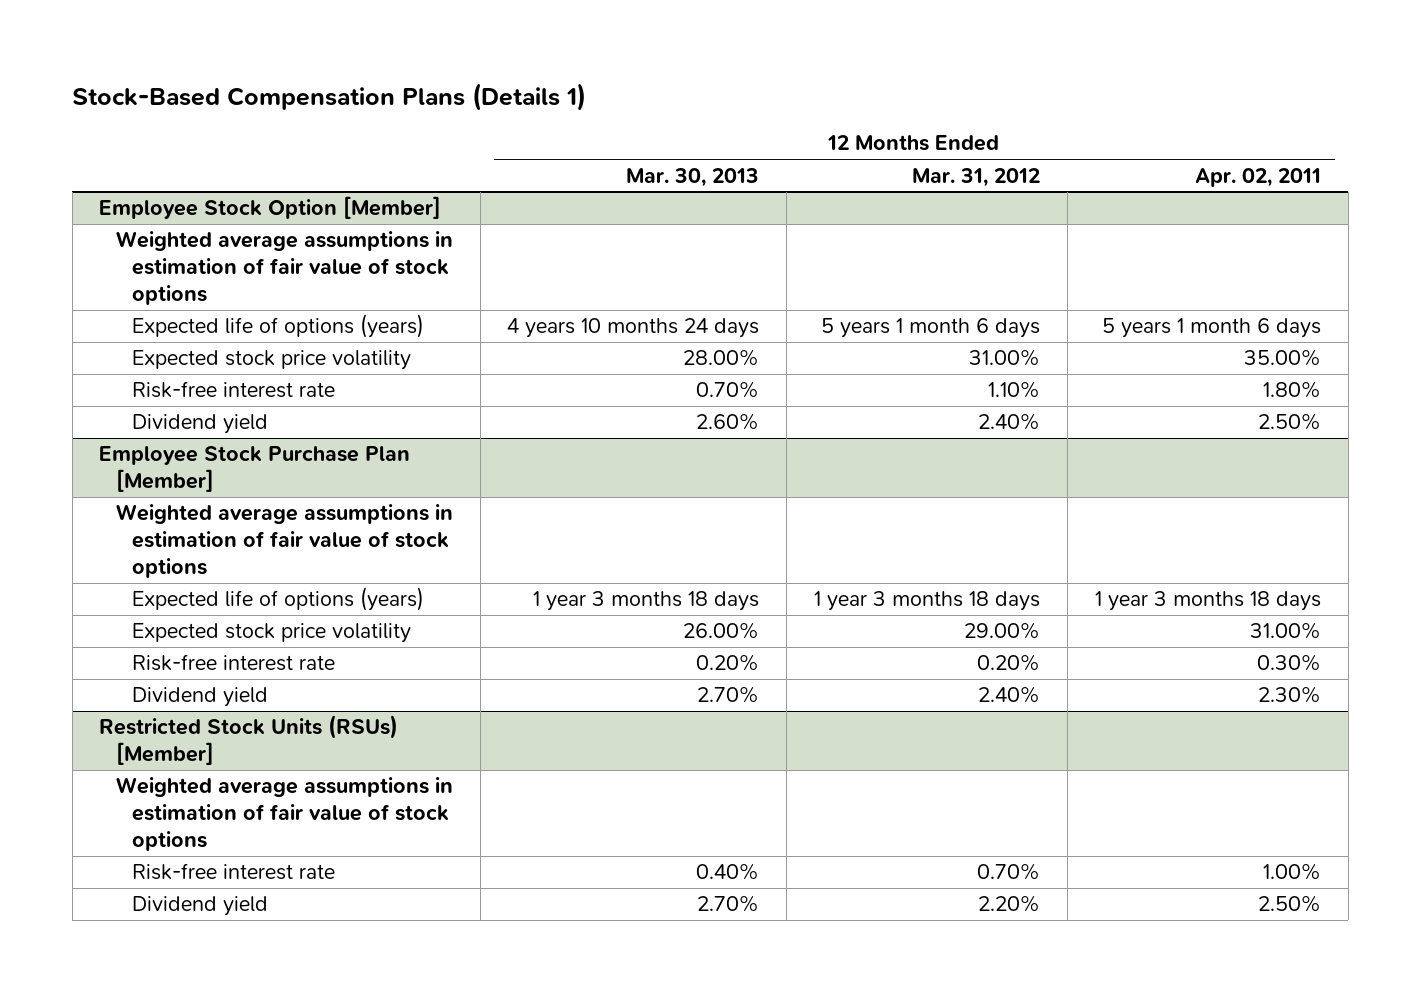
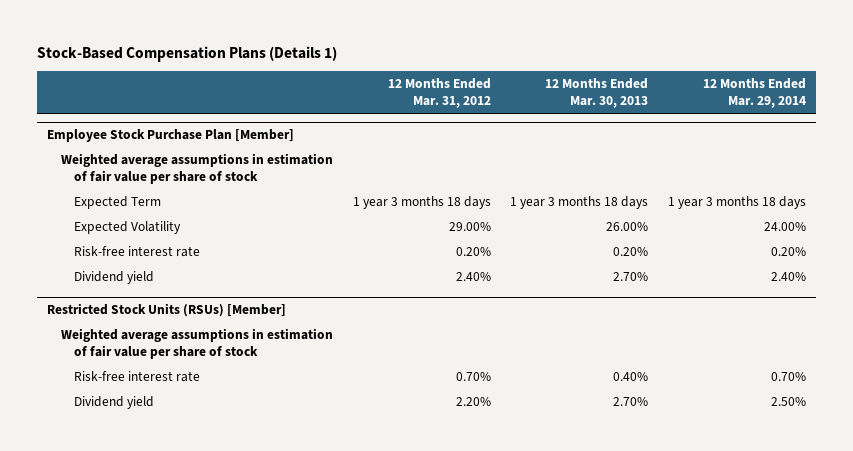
- | 12 Months Ended Mar. 30, 2013 | 12 Months Ended Mar. 31, 2012 | 12 Months Ended Apr. 02, 2011
+ | 12 Months Ended Mar. 31, 2012 | 12 Months Ended Mar. 30, 2013 | 12 Months Ended Mar. 29, 2014
- Employee Stock Option [Member]
- Weighted average assumptions in estimation of fair value of stock options
- Expected life of options (years) | 4 years 10 months 24 days | 5 years 1 month 6 days | 5 years 1 month 6 days
- Expected stock price volatility | 28.00% | 31.00% | 35.00%
- Risk-free interest rate | 0.70% | 1.10% | 1.80%
- Dividend yield | 2.60% | 2.40% | 2.50%
@ Employee Stock Purchase Plan [Member]
- Weighted average assumptions in estimation of fair value of stock options
- Expected life of options (years) | 1 year 3 months 18 days | 1 year 3 months 18 days | 1 year 3 months 18 days
- Expected stock price volatility | 26.00% | 29.00% | 31.00%
+ Weighted average assumptions in estimation of fair value per share of stock
+ Expected Term | 1 year 3 months 18 days | 1 year 3 months 18 days | 1 year 3 months 18 days
+ Expected Volatility | 29.00% | 26.00% | 24.00%
@ Restricted Stock Units (RSUs) [Member]
- Weighted average assumptions in estimation of fair value of stock options
+ Weighted average assumptions in estimation of fair value per share of stock

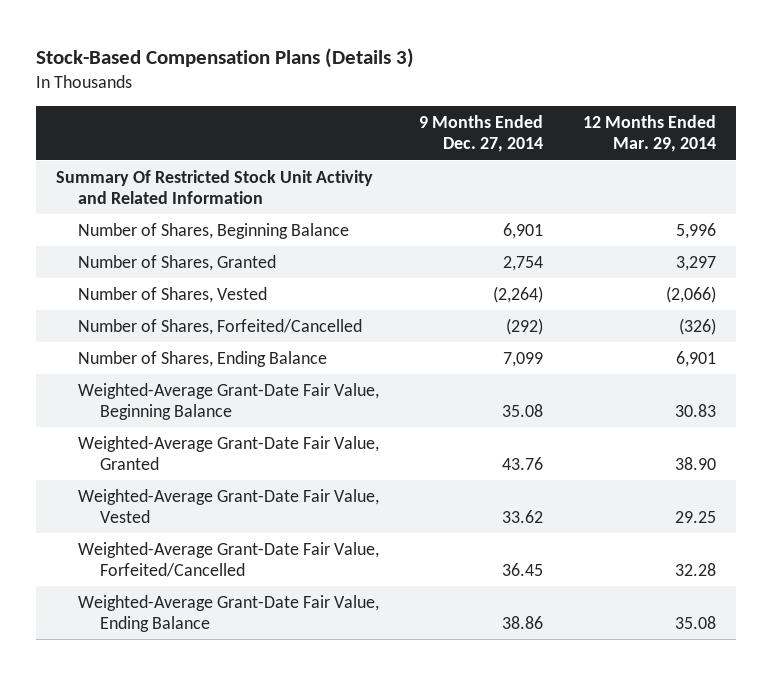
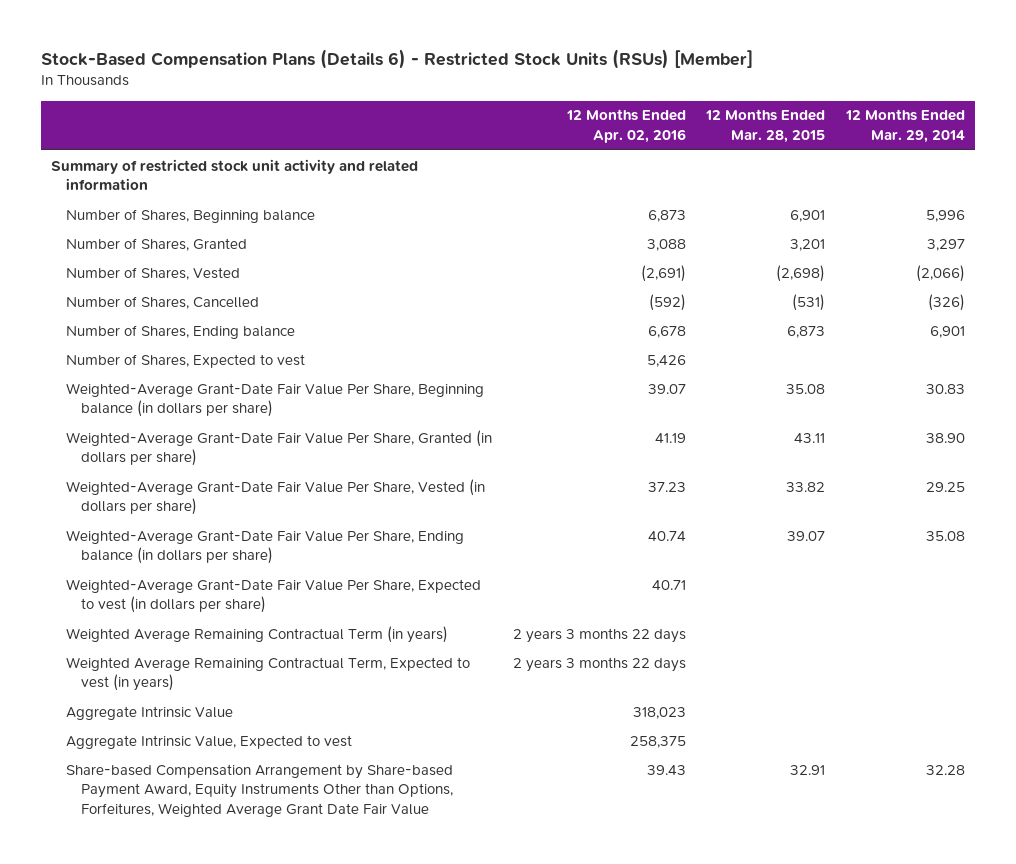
- Stock-Based Compensation Plans (Details 3)
+ Stock-Based Compensation Plans (Details 6) - Restricted Stock Units (RSUs) [Member]
- | 9 Months Ended Dec. 27, 2014 | 12 Months Ended Mar. 29, 2014
+ | 12 Months Ended Apr. 02, 2016 | 12 Months Ended Mar. 28, 2015 | 12 Months Ended Mar. 29, 2014
- Summary Of Restricted Stock Unit Activity and Related Information
- Number of Shares, Beginning Balance | 6,901 | 5,996
+ Summary of restricted stock unit activity and related information
+ Number of Shares, Beginning balance | 6,873 | 6,901 | 5,996
- Number of Shares, Forfeited/Cancelled | (292) | (326)
- Number of Shares, Ending Balance | 7,099 | 6,901
- Weighted-Average Grant-Date Fair Value, Beginning Balance | 35.08 | 30.83
- Weighted-Average Grant-Date Fair Value, Granted | 43.76 | 38.90
- Weighted-Average Grant-Date Fair Value, Vested | 33.62 | 29.25
- Weighted-Average Grant-Date Fair Value, Forfeited/Cancelled | 36.45 | 32.28
- Weighted-Average Grant-Date Fair Value, Ending Balance | 38.86 | 35.08
+ Number of Shares, Cancelled | (592) | (531) | (326)
+ Number of Shares, Ending balance | 6,678 | 6,873 | 6,901
+ Number of Shares, Expected to vest | 5,426 | |
+ Weighted-Average Grant-Date Fair Value Per Share, Beginning balance (in dollars per share) | 39.07 | 35.08 | 30.83
+ Weighted-Average Grant-Date Fair Value Per Share, Granted (in dollars per share) | 41.19 | 43.11 | 38.90
+ Weighted-Average Grant-Date Fair Value Per Share, Vested (in dollars per share) | 37.23 | 33.82 | 29.25
+ Weighted-Average Grant-Date Fair Value Per Share, Ending balance (in dollars per share) | 40.74 | 39.07 | 35.08
+ Weighted-Average Grant-Date Fair Value Per Share, Expected to vest (in dollars per share) | 40.71 | |
+ Weighted Average Remaining Contractual Term (in years) | 2 years 3 months 22 days | |
+ Weighted Average Remaining Contractual Term, Expected to vest (in years) | 2 years 3 months 22 days | |
+ Aggregate Intrinsic Value | 318,023 | |
+ Aggregate Intrinsic Value, Expected to vest | 258,375 | |
+ Share-based Compensation Arrangement by Share-based Payment Award, Equity Instruments Other than Options, Forfeitures, Weighted Average Grant Date Fair Value | 39.43 | 32.91 | 32.28

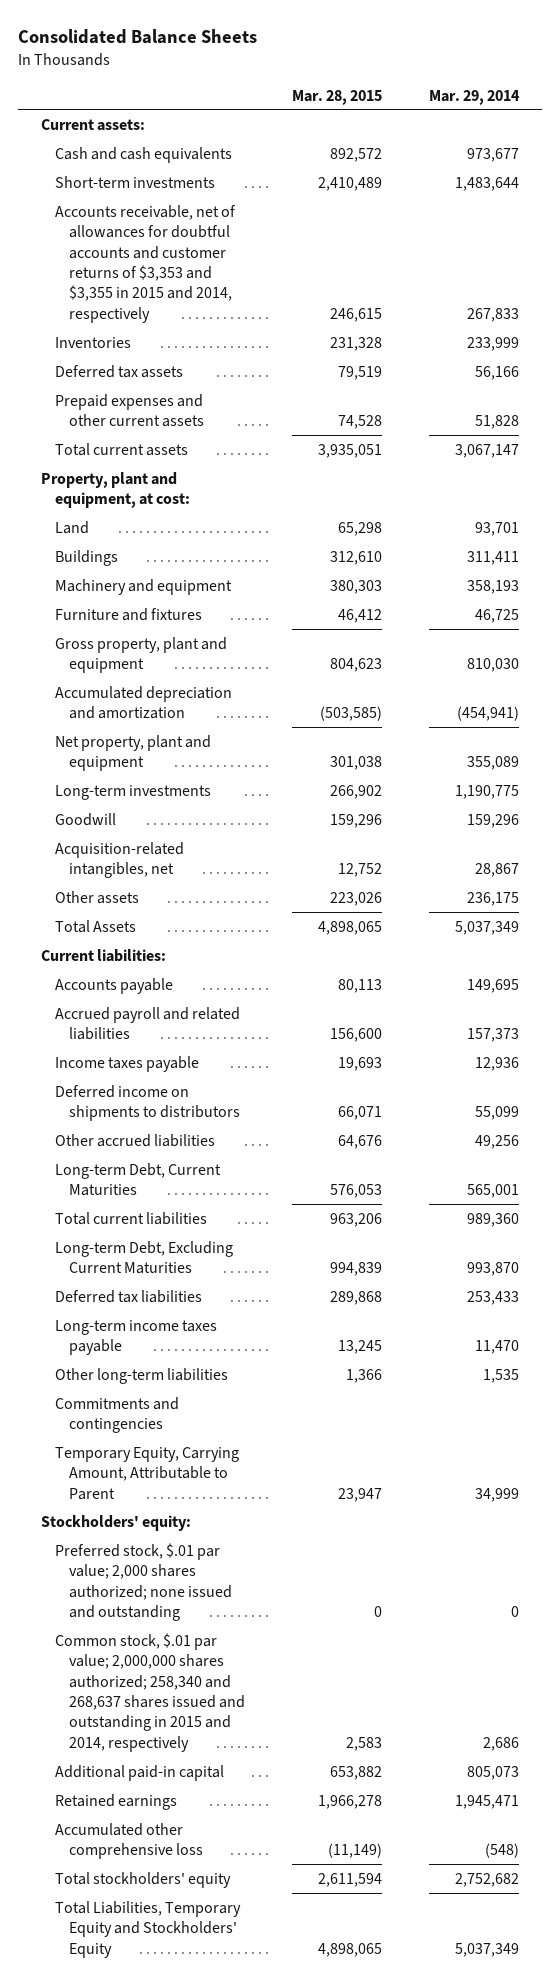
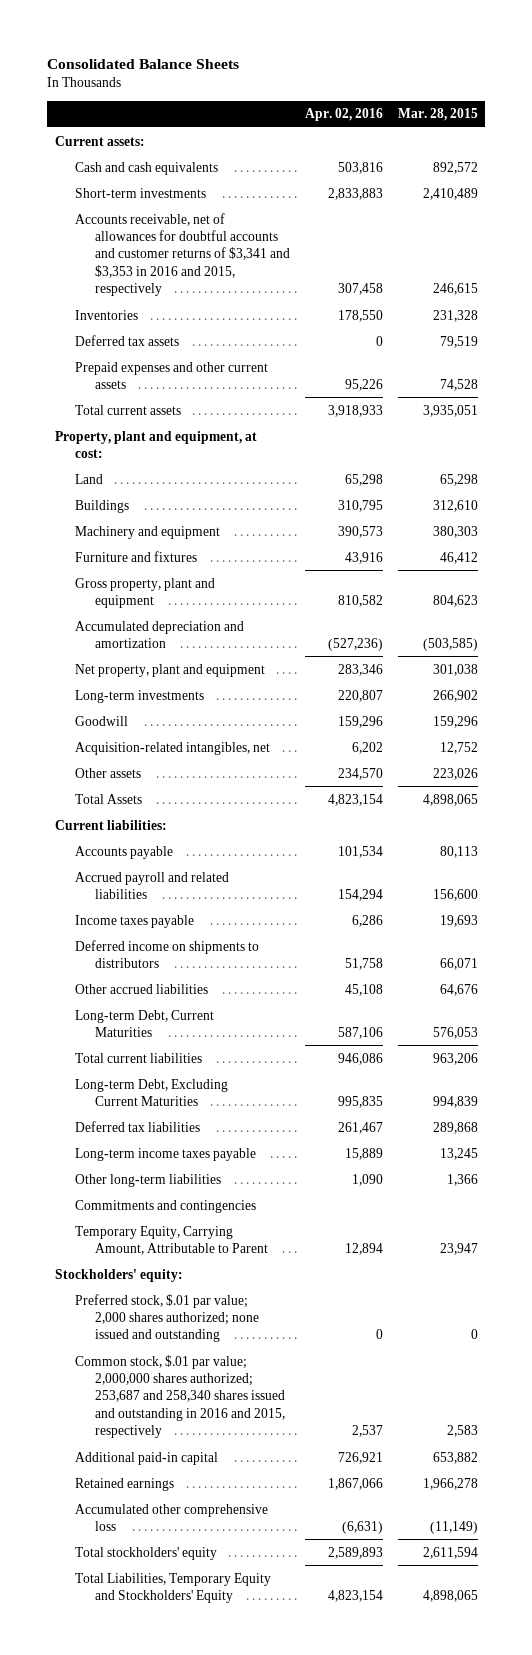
- | Mar. 28, 2015 | Mar. 29, 2014
+ | Apr. 02, 2016 | Mar. 28, 2015
- Accounts receivable, net of allowances for doubtful accounts and customer returns of $3,353 and $3,355 in 2015 and 2014, respectively | 246,615 | 267,833
+ Accounts receivable, net of allowances for doubtful accounts and customer returns of $3,341 and $3,353 in 2016 and 2015, respectively | 307,458 | 246,615
- Common stock, $.01 par value; 2,000,000 shares authorized; 258,340 and 268,637 shares issued and outstanding in 2015 and 2014, respectively | 2,583 | 2,686
+ Common stock, $.01 par value; 2,000,000 shares authorized; 253,687 and 258,340 shares issued and outstanding in 2016 and 2015, respectively | 2,537 | 2,583

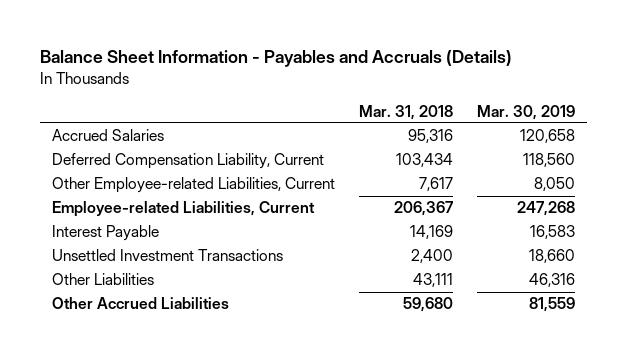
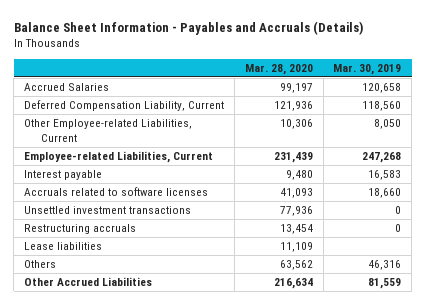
- | Mar. 31, 2018 | Mar. 30, 2019
+ | Mar. 28, 2020 | Mar. 30, 2019
- Interest Payable | 14,169 | 16,583
- Unsettled Investment Transactions | 2,400 | 18,660
- Other Liabilities | 43,111 | 46,316
+ Interest payable | 9,480 | 16,583
+ Accruals related to software licenses | 41,093 | 18,660
+ Unsettled investment transactions | 77,936 | 0
+ Restructuring accruals | 13,454 | 0
+ Lease liabilities | 11,109 |
+ Others | 63,562 | 46,316

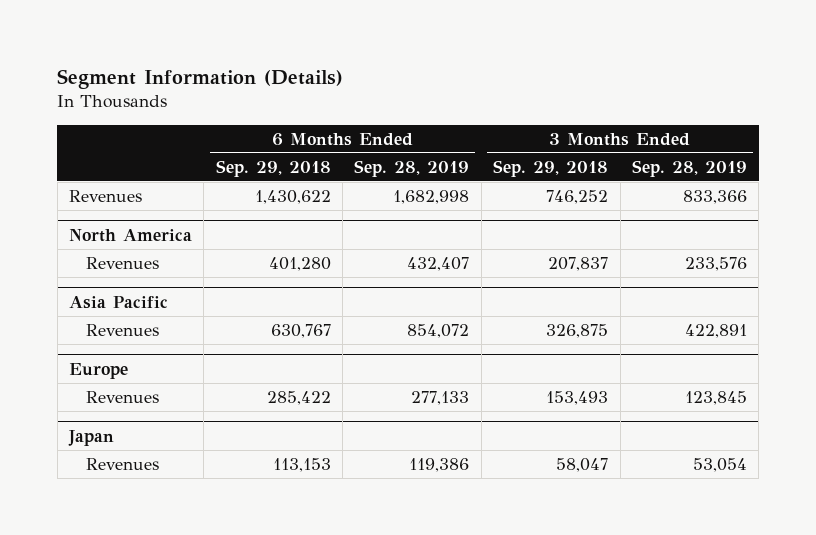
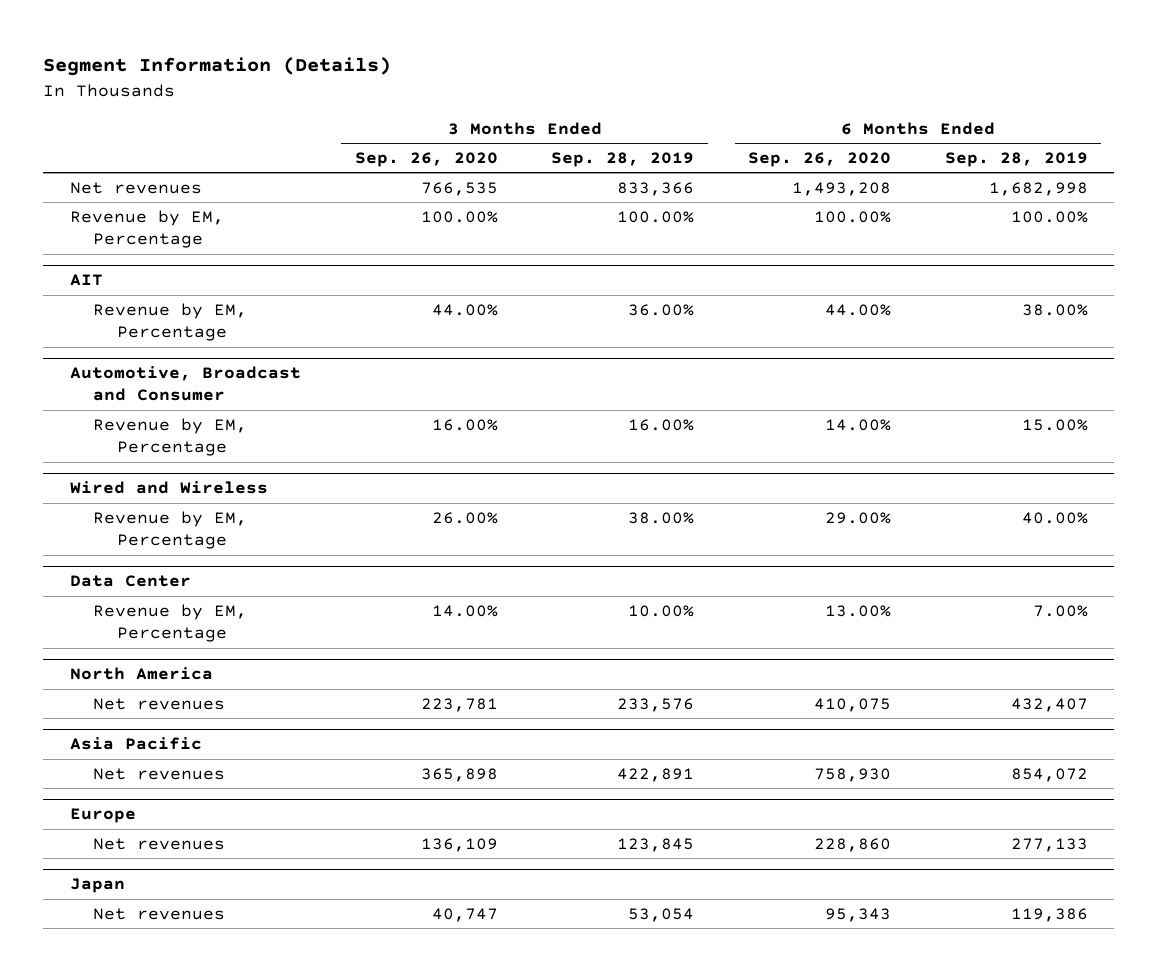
- | 6 Months Ended Sep. 29, 2018 | 6 Months Ended Sep. 28, 2019 | 3 Months Ended Sep. 29, 2018 | 3 Months Ended Sep. 28, 2019
+ | 3 Months Ended Sep. 26, 2020 | 3 Months Ended Sep. 28, 2019 | 6 Months Ended Sep. 26, 2020 | 6 Months Ended Sep. 28, 2019
- Revenues | 1,430,622 | 1,682,998 | 746,252 | 833,366
+ Net revenues | 766,535 | 833,366 | 1,493,208 | 1,682,998
+ Revenue by EM, Percentage | 100.00% | 100.00% | 100.00% | 100.00%
+ AIT
+ Revenue by EM, Percentage | 44.00% | 36.00% | 44.00% | 38.00%
+ Automotive, Broadcast and Consumer
+ Revenue by EM, Percentage | 16.00% | 16.00% | 14.00% | 15.00%
+ Wired and Wireless
+ Revenue by EM, Percentage | 26.00% | 38.00% | 29.00% | 40.00%
+ Data Center
+ Revenue by EM, Percentage | 14.00% | 10.00% | 13.00% | 7.00%
@ North America
- Revenues | 401,280 | 432,407 | 207,837 | 233,576
+ Net revenues | 223,781 | 233,576 | 410,075 | 432,407
@ Asia Pacific
- Revenues | 630,767 | 854,072 | 326,875 | 422,891
+ Net revenues | 365,898 | 422,891 | 758,930 | 854,072
@ Europe
- Revenues | 285,422 | 277,133 | 153,493 | 123,845
+ Net revenues | 136,109 | 123,845 | 228,860 | 277,133
@ Japan
- Revenues | 113,153 | 119,386 | 58,047 | 53,054
+ Net revenues | 40,747 | 53,054 | 95,343 | 119,386

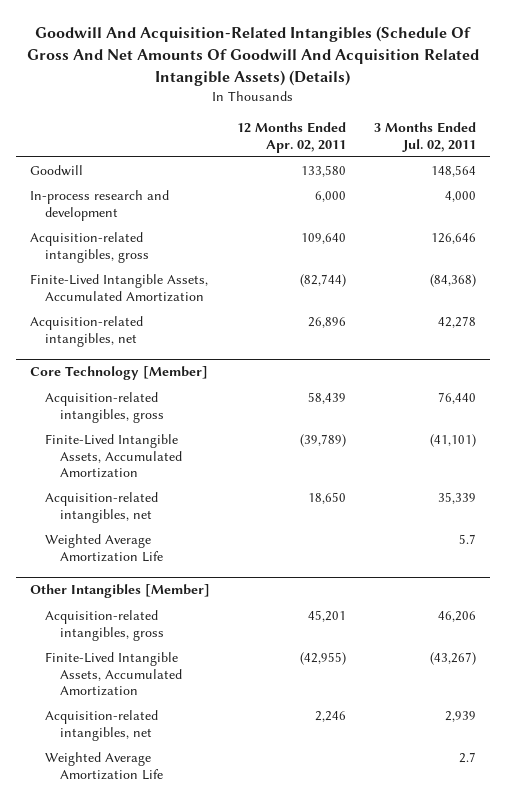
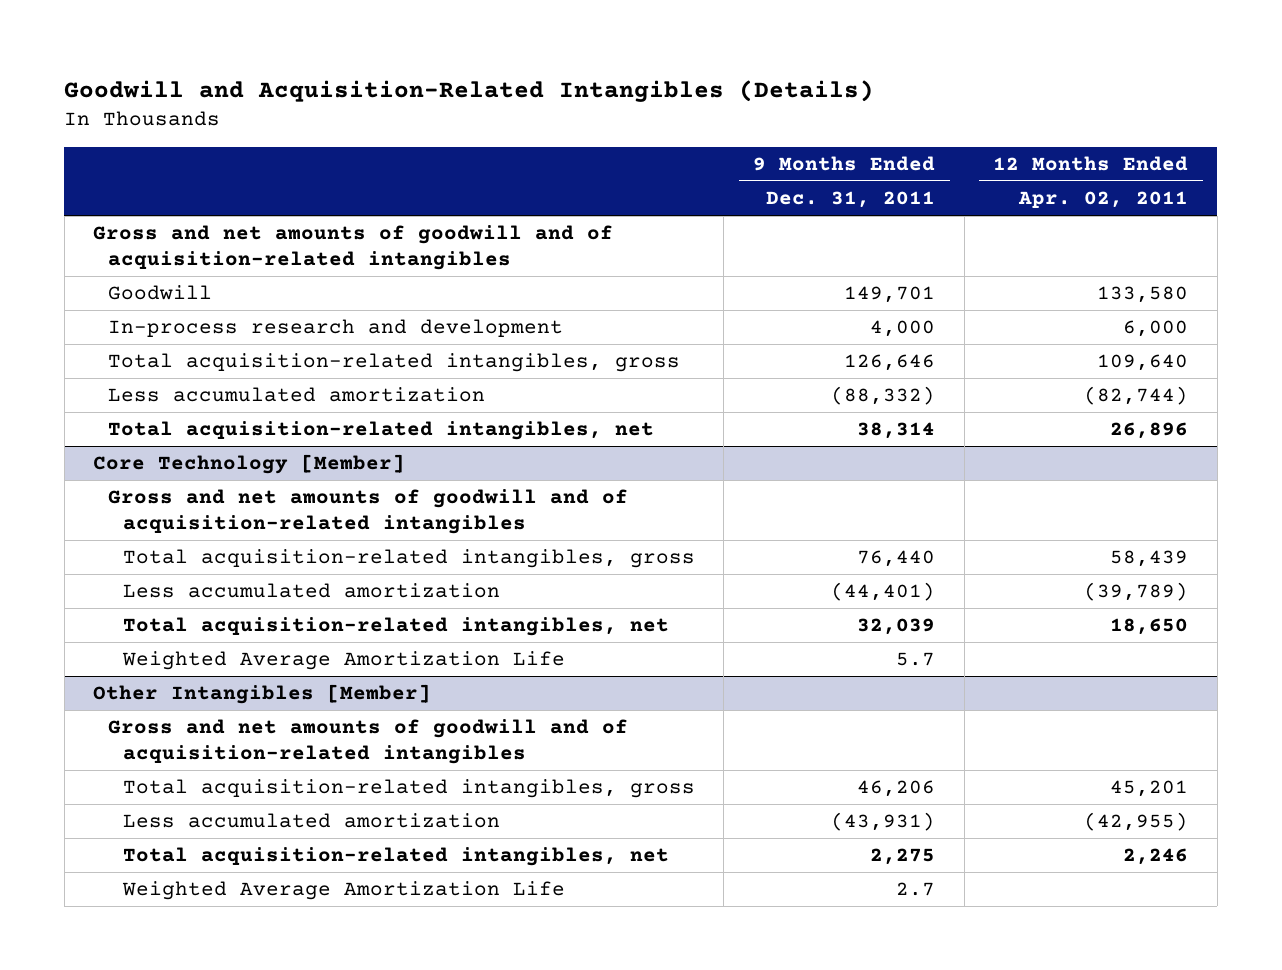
- Goodwill And Acquisition-Related Intangibles (Schedule Of Gross And Net Amounts Of Goodwill And Acquisition Related Intangible Assets) (Details)
+ Goodwill and Acquisition-Related Intangibles (Details)
- | 12 Months Ended Apr. 02, 2011 | 3 Months Ended Jul. 02, 2011
+ | 9 Months Ended Dec. 31, 2011 | 12 Months Ended Apr. 02, 2011
+ Gross and net amounts of goodwill and of acquisition-related intangibles
- Acquisition-related intangibles, gross | 109,640 | 126,646
- Finite-Lived Intangible Assets, Accumulated Amortization | (82,744) | (84,368)
- Acquisition-related intangibles, net | 26,896 | 42,278
+ Total acquisition-related intangibles, gross | 126,646 | 109,640
+ Less accumulated amortization | (88,332) | (82,744)
+ Total acquisition-related intangibles, net | 38,314 | 26,896
@ Core Technology [Member]
- Acquisition-related intangibles, gross | 58,439 | 76,440
- Finite-Lived Intangible Assets, Accumulated Amortization | (39,789) | (41,101)
- Acquisition-related intangibles, net | 18,650 | 35,339
+ Gross and net amounts of goodwill and of acquisition-related intangibles
+ Total acquisition-related intangibles, gross | 76,440 | 58,439
+ Less accumulated amortization | (44,401) | (39,789)
+ Total acquisition-related intangibles, net | 32,039 | 18,650
@ Other Intangibles [Member]
- Acquisition-related intangibles, gross | 45,201 | 46,206
- Finite-Lived Intangible Assets, Accumulated Amortization | (42,955) | (43,267)
- Acquisition-related intangibles, net | 2,246 | 2,939
+ Gross and net amounts of goodwill and of acquisition-related intangibles
+ Total acquisition-related intangibles, gross | 46,206 | 45,201
+ Less accumulated amortization | (43,931) | (42,955)
+ Total acquisition-related intangibles, net | 2,275 | 2,246

